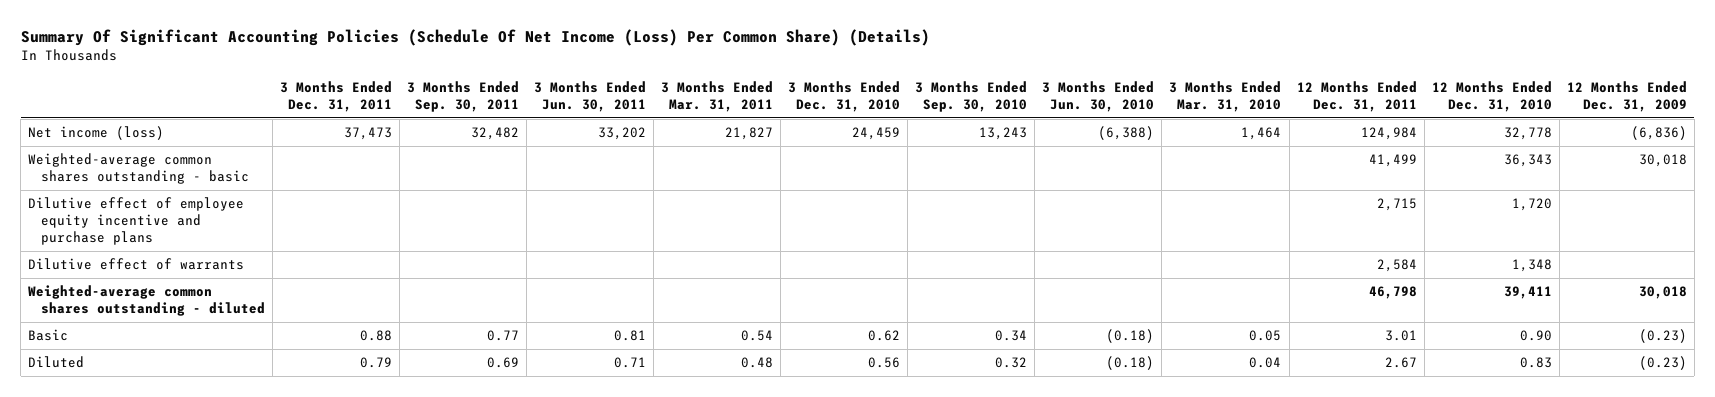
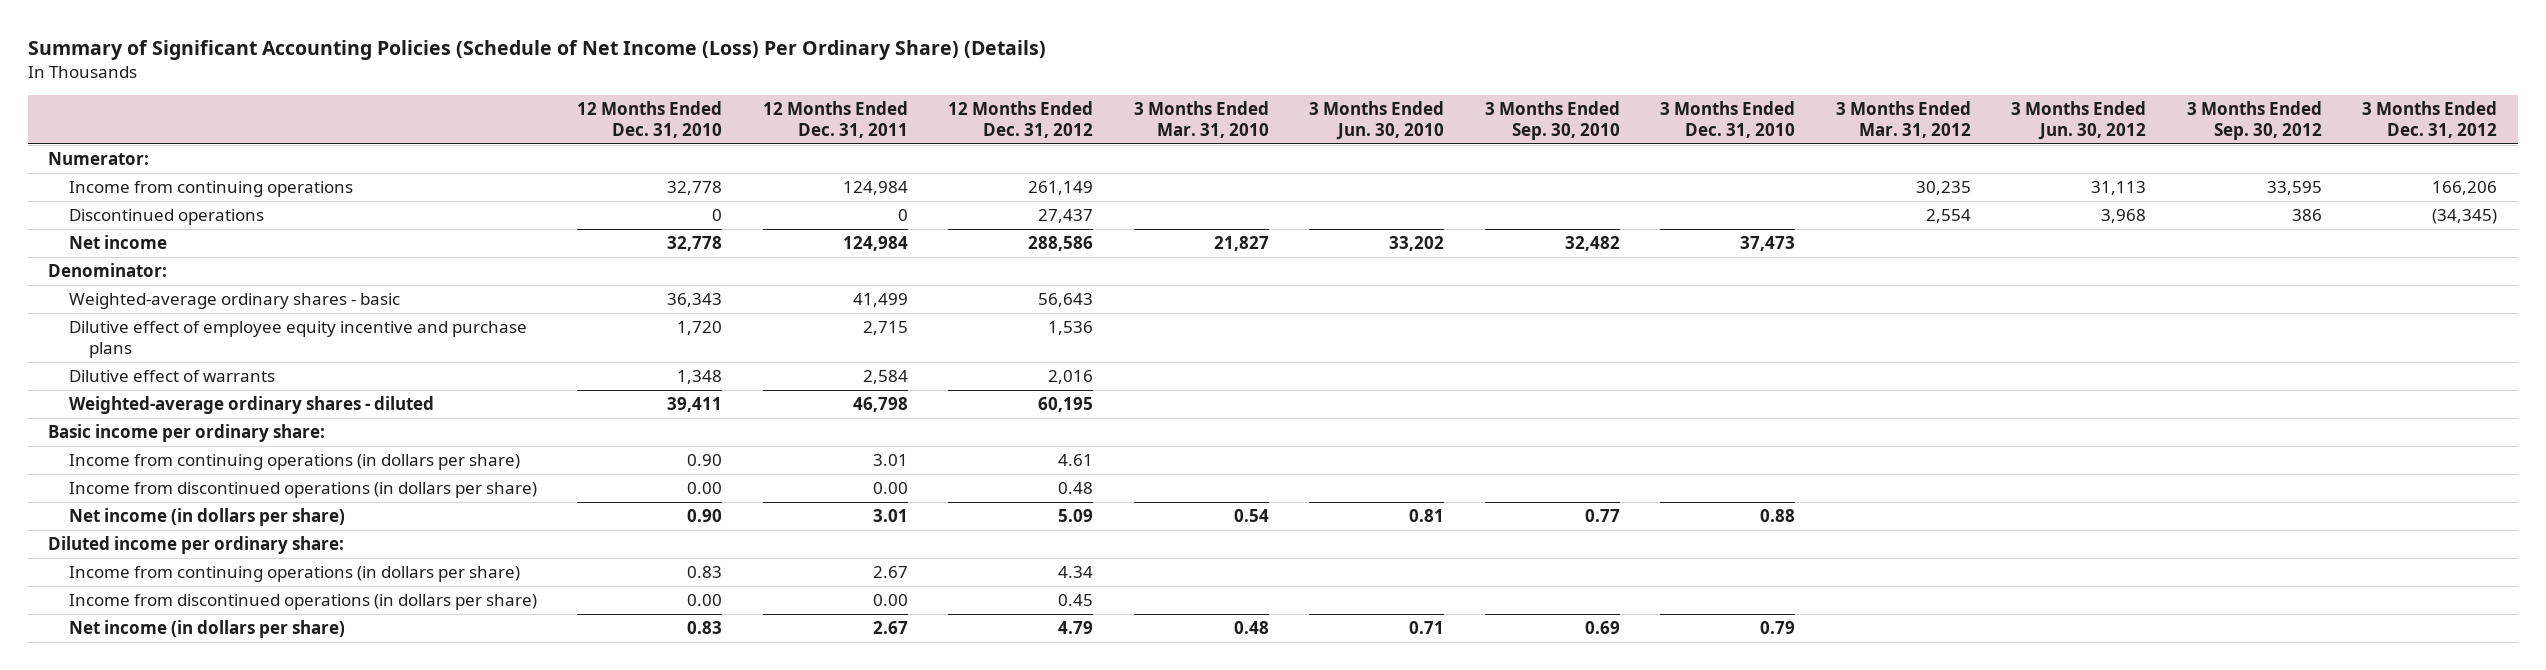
- Summary Of Significant Accounting Policies (Schedule Of Net Income (Loss) Per Common Share) (Details)
+ Summary of Significant Accounting Policies (Schedule of Net Income (Loss) Per Ordinary Share) (Details)
- | 3 Months Ended Dec. 31, 2011 | 3 Months Ended Sep. 30, 2011 | 3 Months Ended Jun. 30, 2011 | 3 Months Ended Mar. 31, 2011 | 3 Months Ended Dec. 31, 2010 | 3 Months Ended Sep. 30, 2010 | 3 Months Ended Jun. 30, 2010 | 3 Months Ended Mar. 31, 2010 | 12 Months Ended Dec. 31, 2011 | 12 Months Ended Dec. 31, 2010 | 12 Months Ended Dec. 31, 2009
+ | 12 Months Ended Dec. 31, 2010 | 12 Months Ended Dec. 31, 2011 | 12 Months Ended Dec. 31, 2012 | 3 Months Ended Mar. 31, 2010 | 3 Months Ended Jun. 30, 2010 | 3 Months Ended Sep. 30, 2010 | 3 Months Ended Dec. 31, 2010 | 3 Months Ended Mar. 31, 2012 | 3 Months Ended Jun. 30, 2012 | 3 Months Ended Sep. 30, 2012 | 3 Months Ended Dec. 31, 2012
- Net income (loss) | 37,473 | 32,482 | 33,202 | 21,827 | 24,459 | 13,243 | (6,388) | 1,464 | 124,984 | 32,778 | (6,836)
- Weighted-average common shares outstanding - basic | | | | | | | | | 41,499 | 36,343 | 30,018
+ Numerator:
+ Income from continuing operations | 32,778 | 124,984 | 261,149 | | | | | 30,235 | 31,113 | 33,595 | 166,206
+ Discontinued operations | 0 | 0 | 27,437 | | | | | 2,554 | 3,968 | 386 | (34,345)
+ Net income | 32,778 | 124,984 | 288,586 | 21,827 | 33,202 | 32,482 | 37,473 | | | |
+ Denominator:
+ Weighted-average ordinary shares - basic | 36,343 | 41,499 | 56,643 | | | | | | | |
- Weighted-average common shares outstanding - diluted | | | | | | | | | 46,798 | 39,411 | 30,018
- Basic | 0.88 | 0.77 | 0.81 | 0.54 | 0.62 | 0.34 | (0.18) | 0.05 | 3.01 | 0.90 | (0.23)
- Diluted | 0.79 | 0.69 | 0.71 | 0.48 | 0.56 | 0.32 | (0.18) | 0.04 | 2.67 | 0.83 | (0.23)
+ Weighted-average ordinary shares - diluted | 39,411 | 46,798 | 60,195 | | | | | | | |
+ Basic income per ordinary share:
+ Income from continuing operations (in dollars per share) | 0.90 | 3.01 | 4.61 | | | | | | | |
+ Income from discontinued operations (in dollars per share) | 0.00 | 0.00 | 0.48 | | | | | | | |
+ Net income (in dollars per share) | 0.90 | 3.01 | 5.09 | 0.54 | 0.81 | 0.77 | 0.88 | | | |
+ Diluted income per ordinary share:
+ Income from continuing operations (in dollars per share) | 0.83 | 2.67 | 4.34 | | | | | | | |
+ Income from discontinued operations (in dollars per share) | 0.00 | 0.00 | 0.45 | | | | | | | |
+ Net income (in dollars per share) | 0.83 | 2.67 | 4.79 | 0.48 | 0.71 | 0.69 | 0.79 | | | |

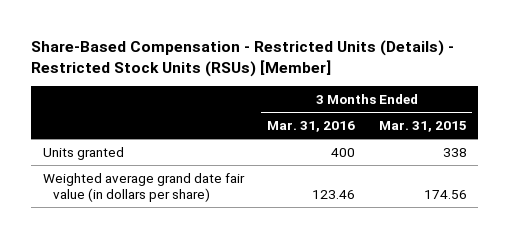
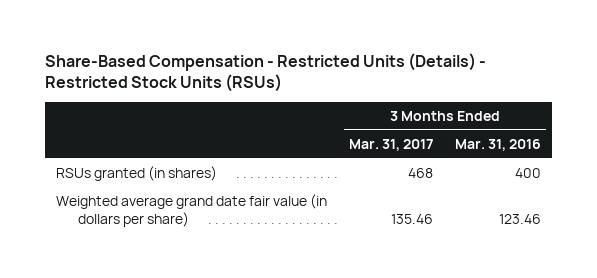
- Share-Based Compensation - Restricted Units (Details) - Restricted Stock Units (RSUs) [Member]
+ Share-Based Compensation - Restricted Units (Details) - Restricted Stock Units (RSUs)
- | 3 Months Ended Mar. 31, 2016 | 3 Months Ended Mar. 31, 2015
+ | 3 Months Ended Mar. 31, 2017 | 3 Months Ended Mar. 31, 2016
- Units granted | 400 | 338
+ RSUs granted (in shares) | 468 | 400

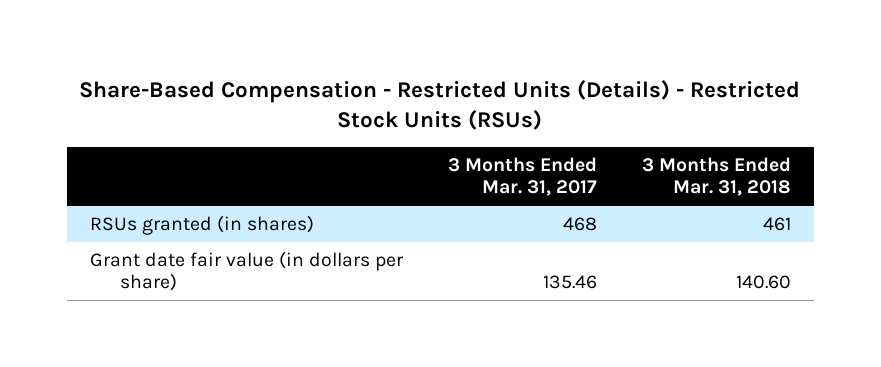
- | 3 Months Ended Mar. 31, 2017 | 3 Months Ended Mar. 31, 2016
+ | 3 Months Ended Mar. 31, 2017 | 3 Months Ended Mar. 31, 2018
- Weighted average grand date fair value (in dollars per share) | 135.46 | 123.46
+ Grant date fair value (in dollars per share) | 135.46 | 140.60

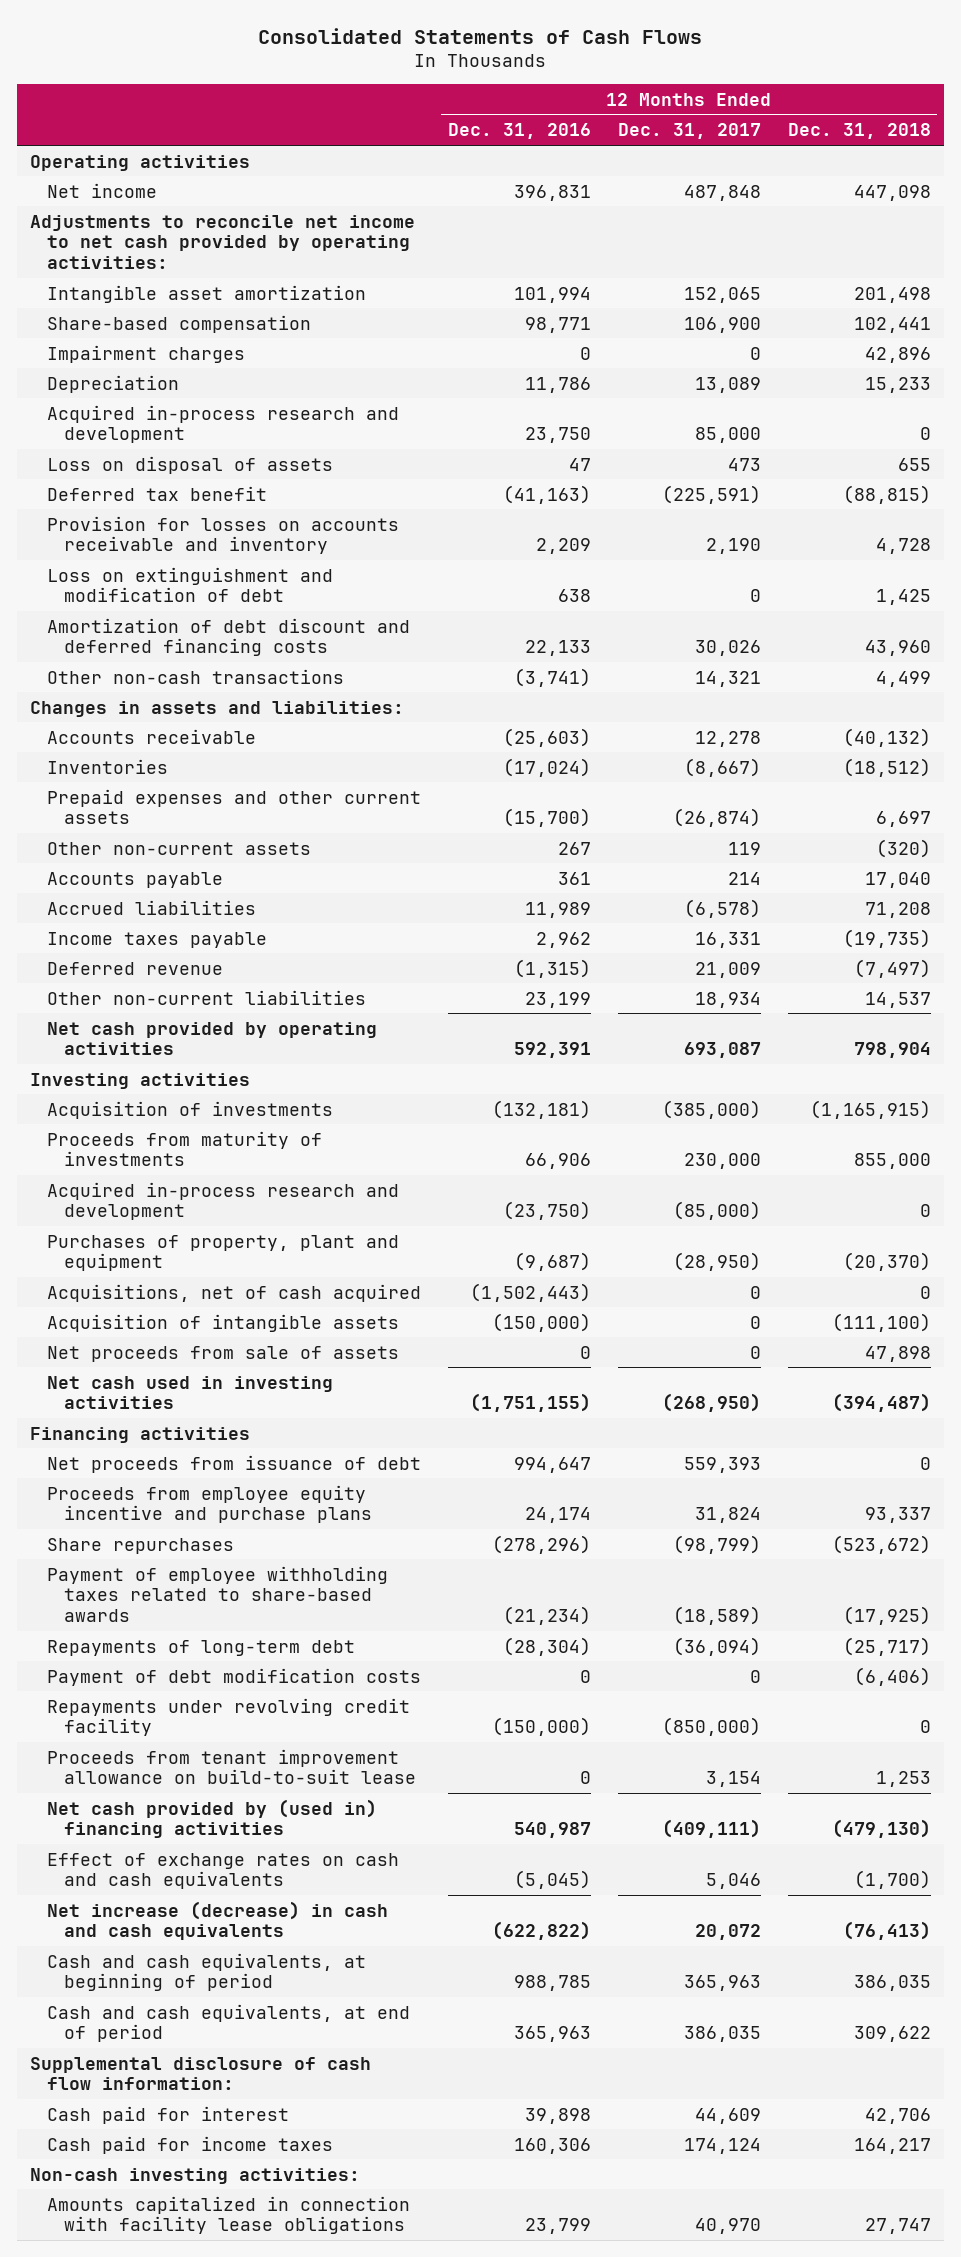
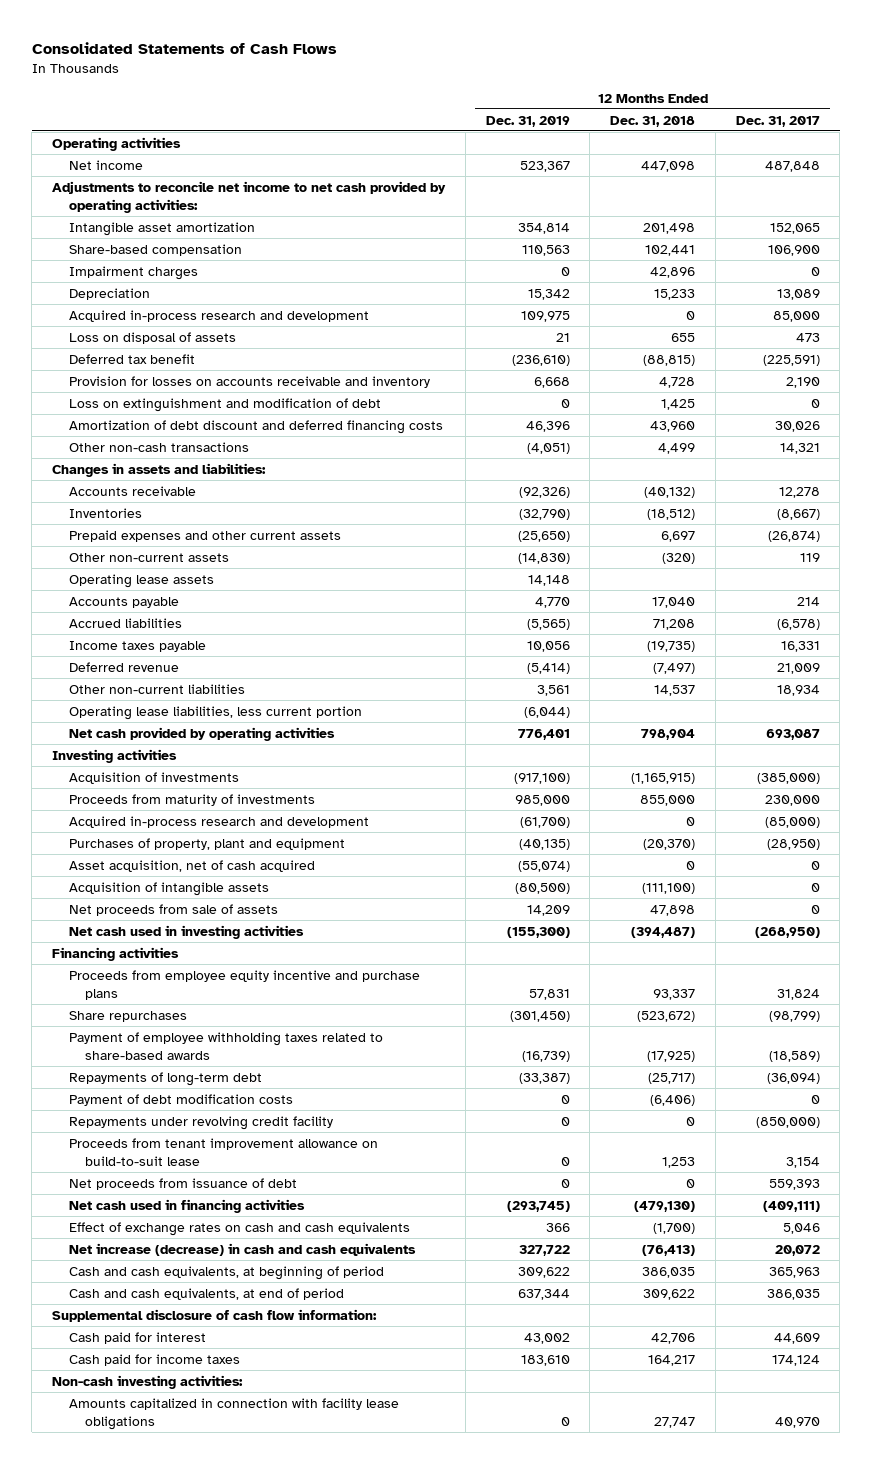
- | 12 Months Ended Dec. 31, 2016 | 12 Months Ended Dec. 31, 2017 | 12 Months Ended Dec. 31, 2018
+ | 12 Months Ended Dec. 31, 2019 | 12 Months Ended Dec. 31, 2018 | 12 Months Ended Dec. 31, 2017
+ Operating lease assets | 14,148 | |
+ Operating lease liabilities, less current portion | (6,044) | |
- Acquisitions, net of cash acquired | (1,502,443) | 0 | 0
+ Asset acquisition, net of cash acquired | (55,074) | 0 | 0
- Net cash provided by (used in) financing activities | 540,987 | (409,111) | (479,130)
moved down: Net proceeds from issuance of debt | 0 | 0 | 559,393
+ Net cash used in financing activities | (293,745) | (479,130) | (409,111)

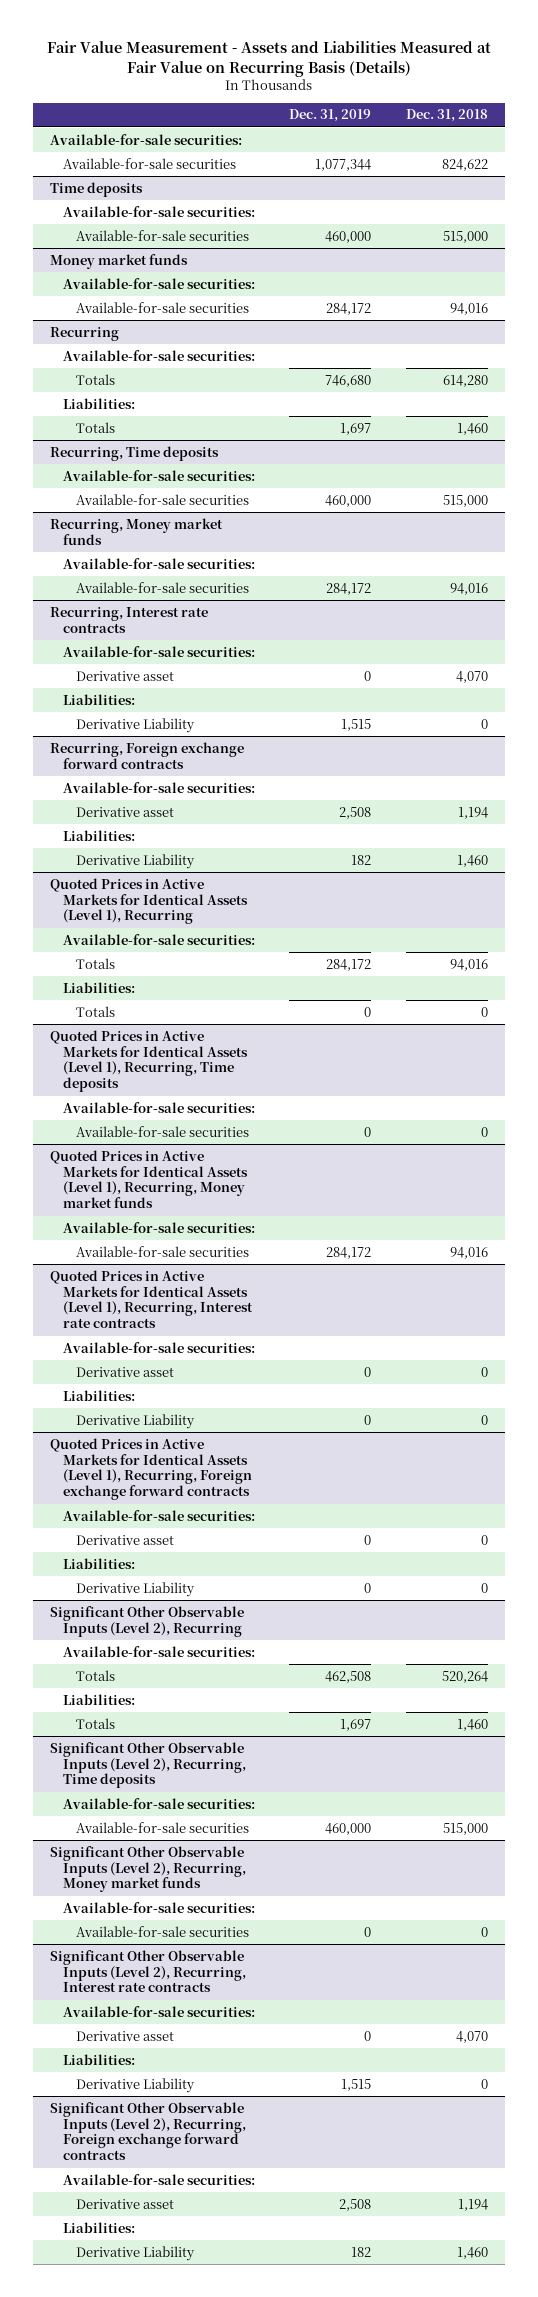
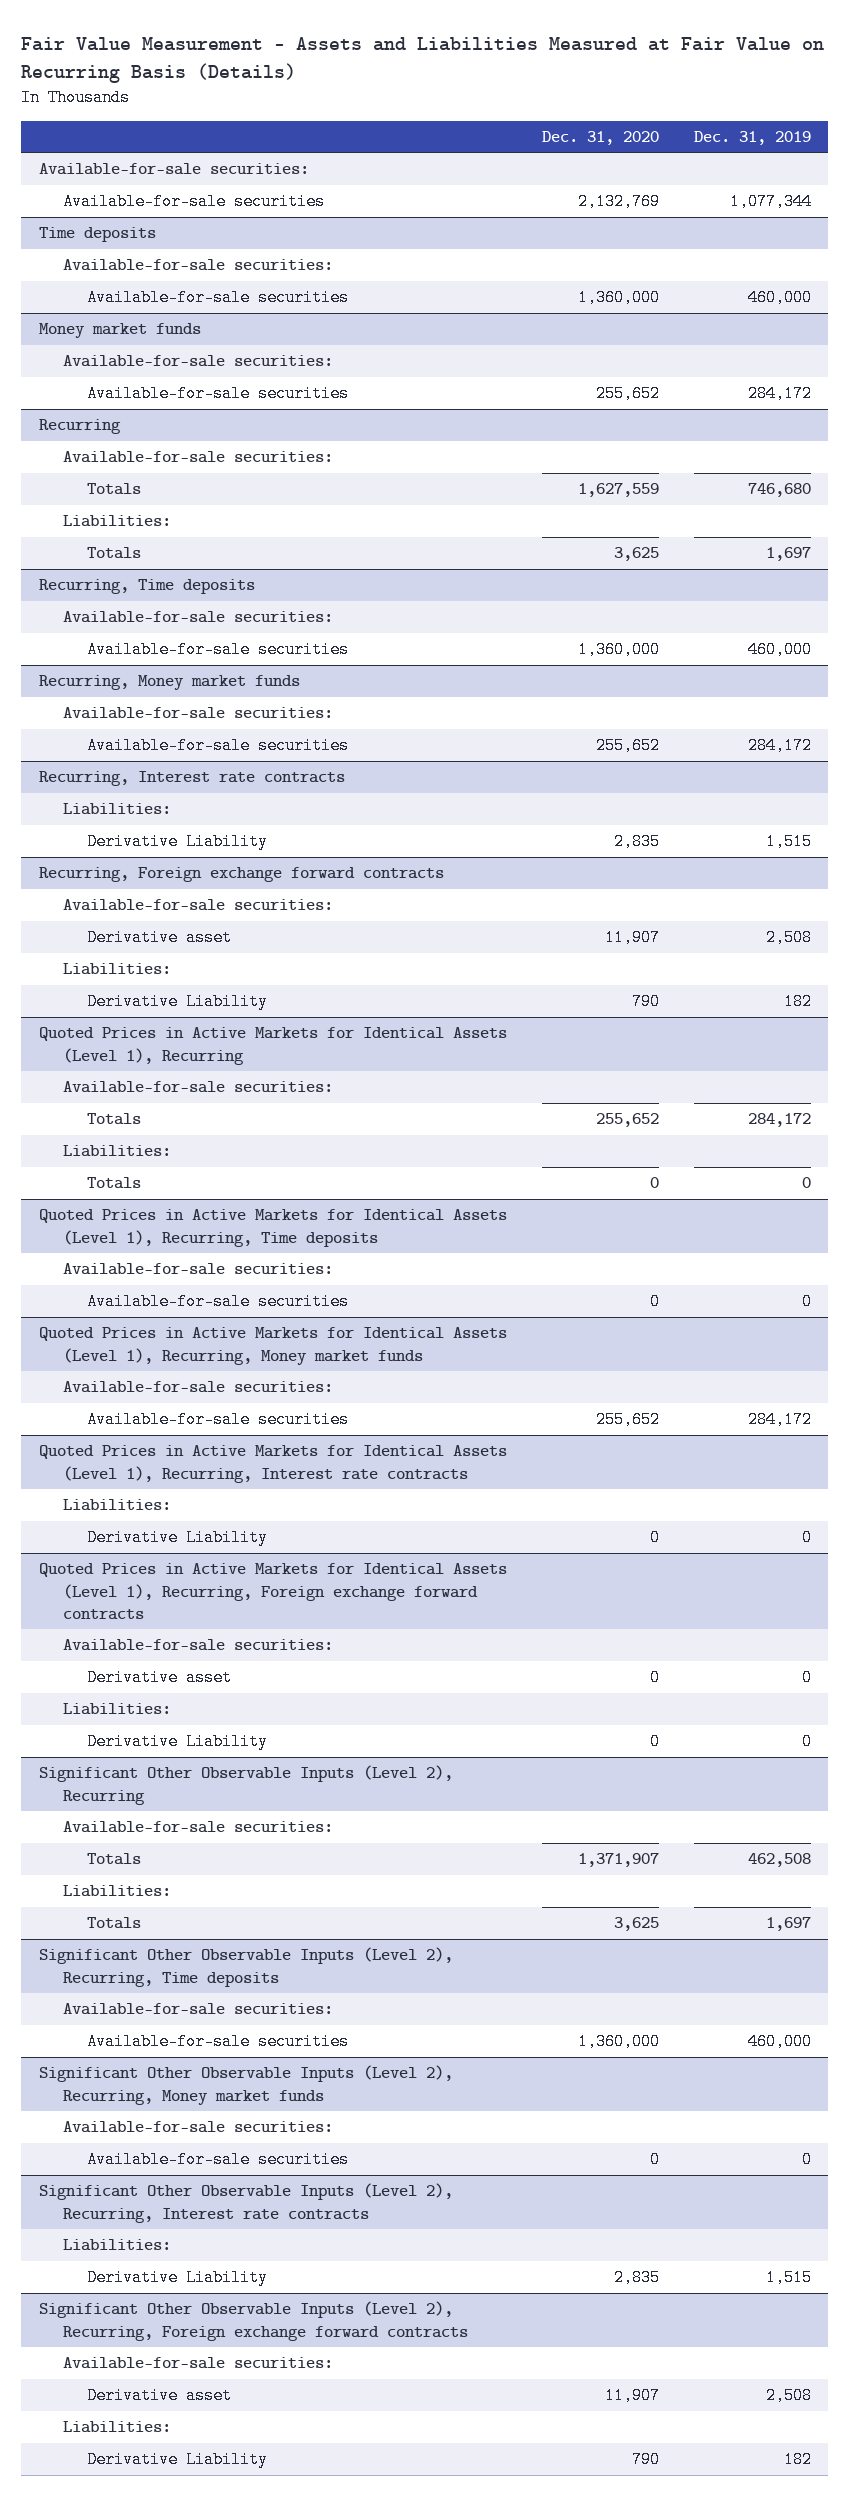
- | Dec. 31, 2019 | Dec. 31, 2018
+ | Dec. 31, 2020 | Dec. 31, 2019
@ Recurring, Interest rate contracts
- Available-for-sale securities:
- Derivative asset | 0 | 4,070
@ Quoted Prices in Active Markets for Identical Assets (Level 1), Recurring, Interest rate contracts
- Available-for-sale securities:
- Derivative asset | 0 | 0
@ Significant Other Observable Inputs (Level 2), Recurring, Interest rate contracts
- Available-for-sale securities:
- Derivative asset | 0 | 4,070

